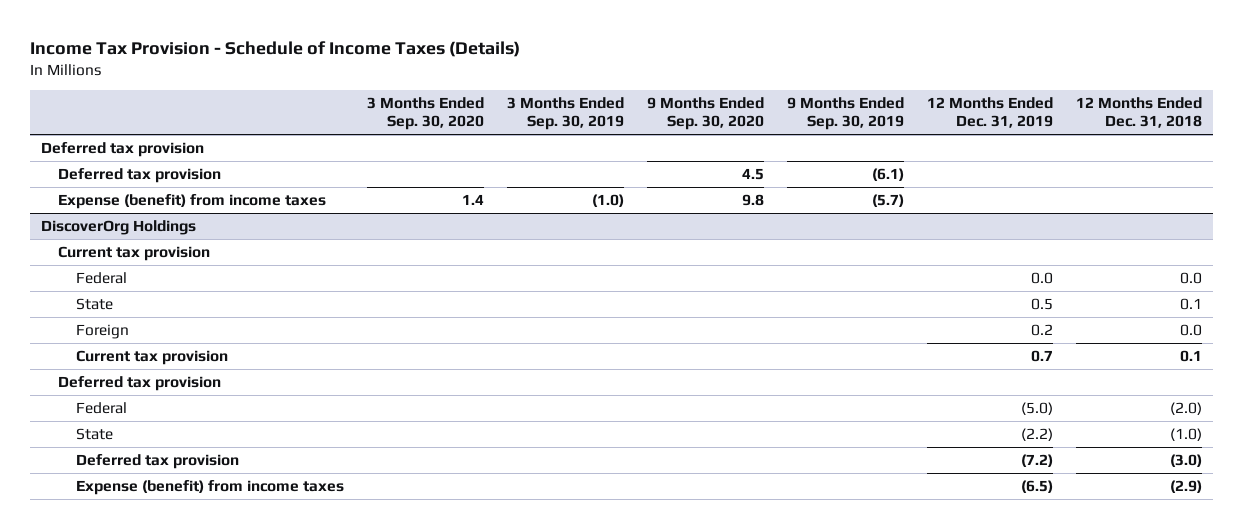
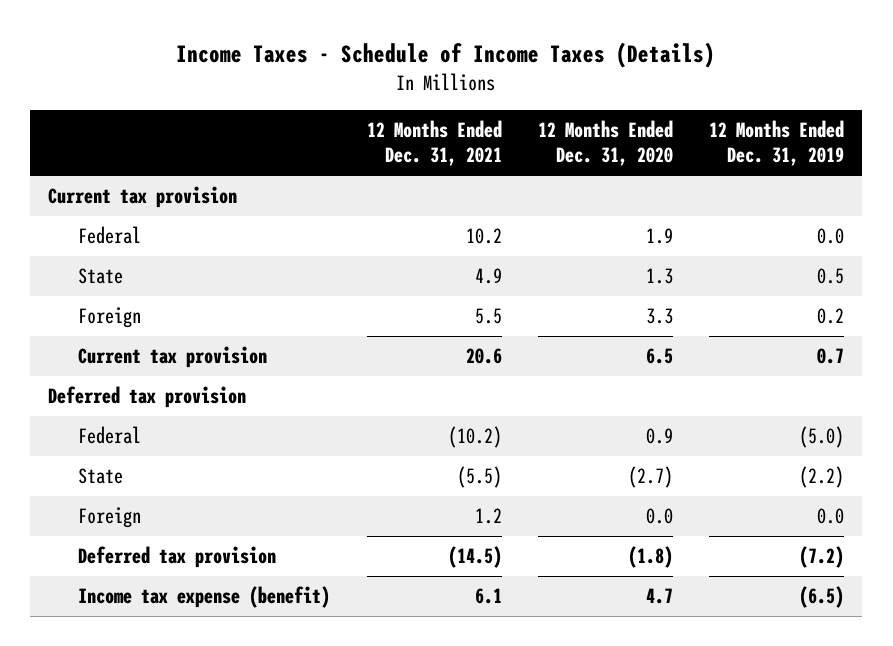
- Income Tax Provision - Schedule of Income Taxes (Details)
+ Income Taxes - Schedule of Income Taxes (Details)
- | 3 Months Ended Sep. 30, 2020 | 3 Months Ended Sep. 30, 2019 | 9 Months Ended Sep. 30, 2020 | 9 Months Ended Sep. 30, 2019 | 12 Months Ended Dec. 31, 2019 | 12 Months Ended Dec. 31, 2018
+ | 12 Months Ended Dec. 31, 2021 | 12 Months Ended Dec. 31, 2020 | 12 Months Ended Dec. 31, 2019
- Deferred tax provision
- Deferred tax provision | | | 4.5 | (6.1) | |
- Expense (benefit) from income taxes | 1.4 | (1.0) | 9.8 | (5.7) | |
- DiscoverOrg Holdings
+ Foreign | 1.2 | 0.0 | 0.0
- Expense (benefit) from income taxes | | | | | (6.5) | (2.9)
+ Income tax expense (benefit) | 6.1 | 4.7 | (6.5)

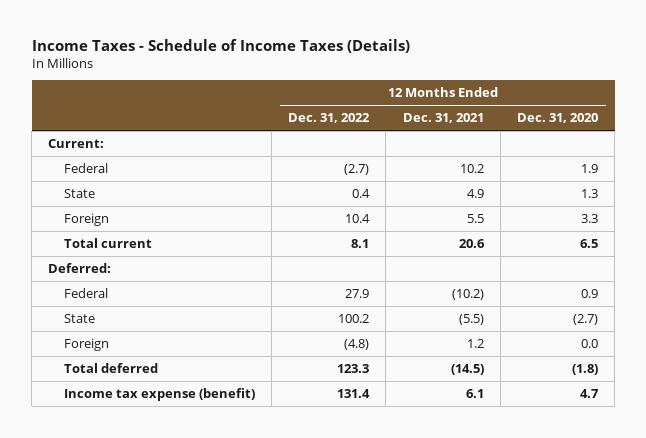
- | 12 Months Ended Dec. 31, 2021 | 12 Months Ended Dec. 31, 2020 | 12 Months Ended Dec. 31, 2019
+ | 12 Months Ended Dec. 31, 2022 | 12 Months Ended Dec. 31, 2021 | 12 Months Ended Dec. 31, 2020
- Current tax provision
+ Current:
- Current tax provision | 20.6 | 6.5 | 0.7
- Deferred tax provision
+ Total current | 8.1 | 20.6 | 6.5
+ Deferred:
- Deferred tax provision | (14.5) | (1.8) | (7.2)
+ Total deferred | 123.3 | (14.5) | (1.8)

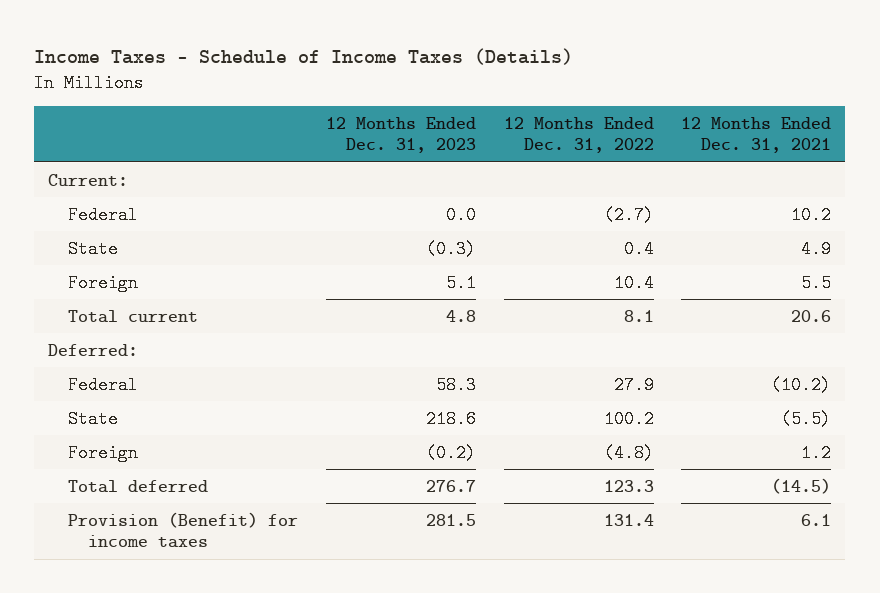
- | 12 Months Ended Dec. 31, 2022 | 12 Months Ended Dec. 31, 2021 | 12 Months Ended Dec. 31, 2020
+ | 12 Months Ended Dec. 31, 2023 | 12 Months Ended Dec. 31, 2022 | 12 Months Ended Dec. 31, 2021
- Income tax expense (benefit) | 131.4 | 6.1 | 4.7
+ Provision (Benefit) for income taxes | 281.5 | 131.4 | 6.1

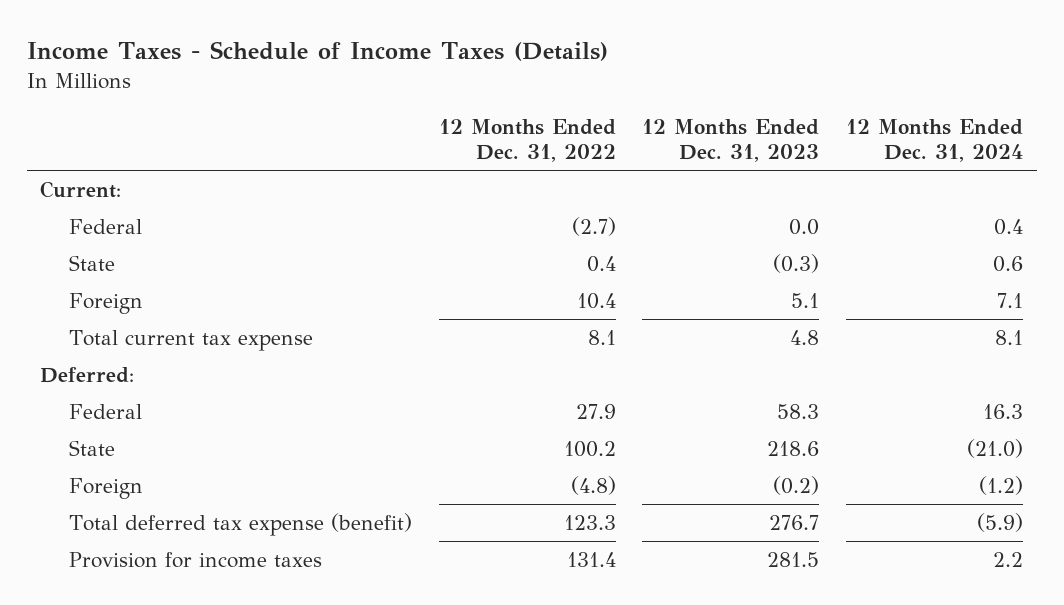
- | 12 Months Ended Dec. 31, 2023 | 12 Months Ended Dec. 31, 2022 | 12 Months Ended Dec. 31, 2021
+ | 12 Months Ended Dec. 31, 2022 | 12 Months Ended Dec. 31, 2023 | 12 Months Ended Dec. 31, 2024
- Total current | 4.8 | 8.1 | 20.6
+ Total current tax expense | 8.1 | 4.8 | 8.1
- Total deferred | 276.7 | 123.3 | (14.5)
- Provision (Benefit) for income taxes | 281.5 | 131.4 | 6.1
+ Total deferred tax expense (benefit) | 123.3 | 276.7 | (5.9)
+ Provision for income taxes | 131.4 | 281.5 | 2.2

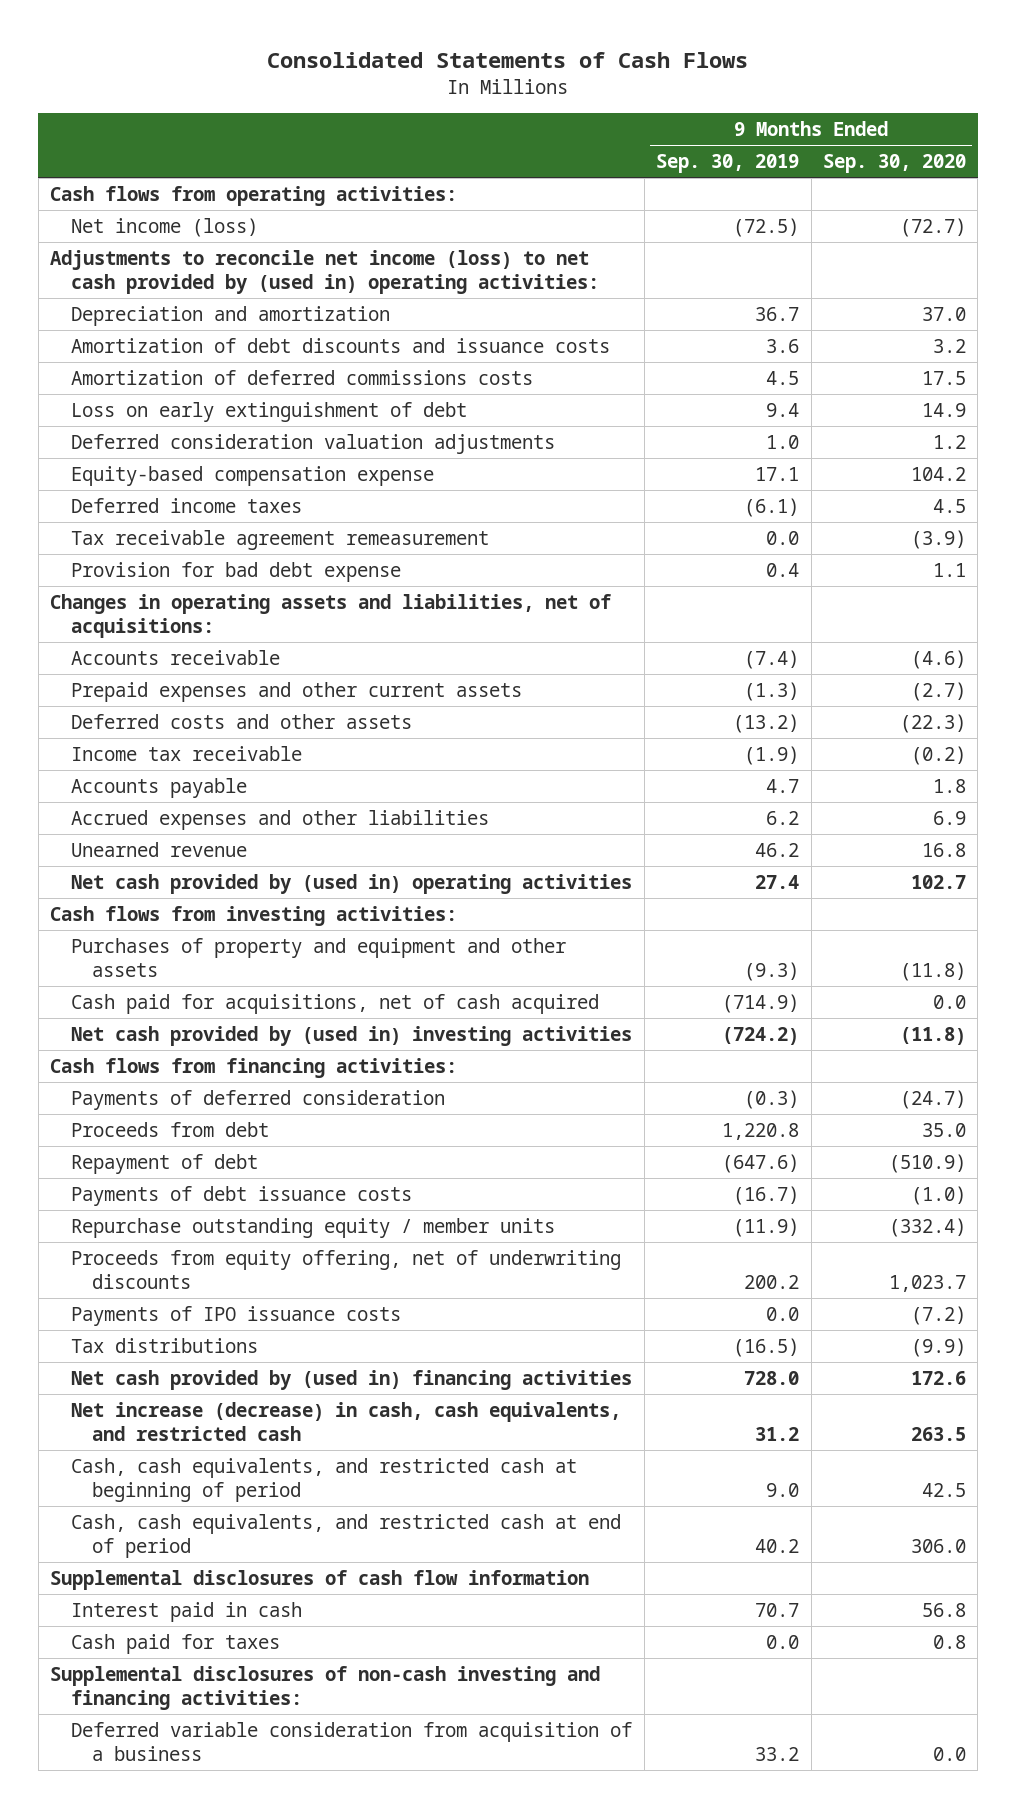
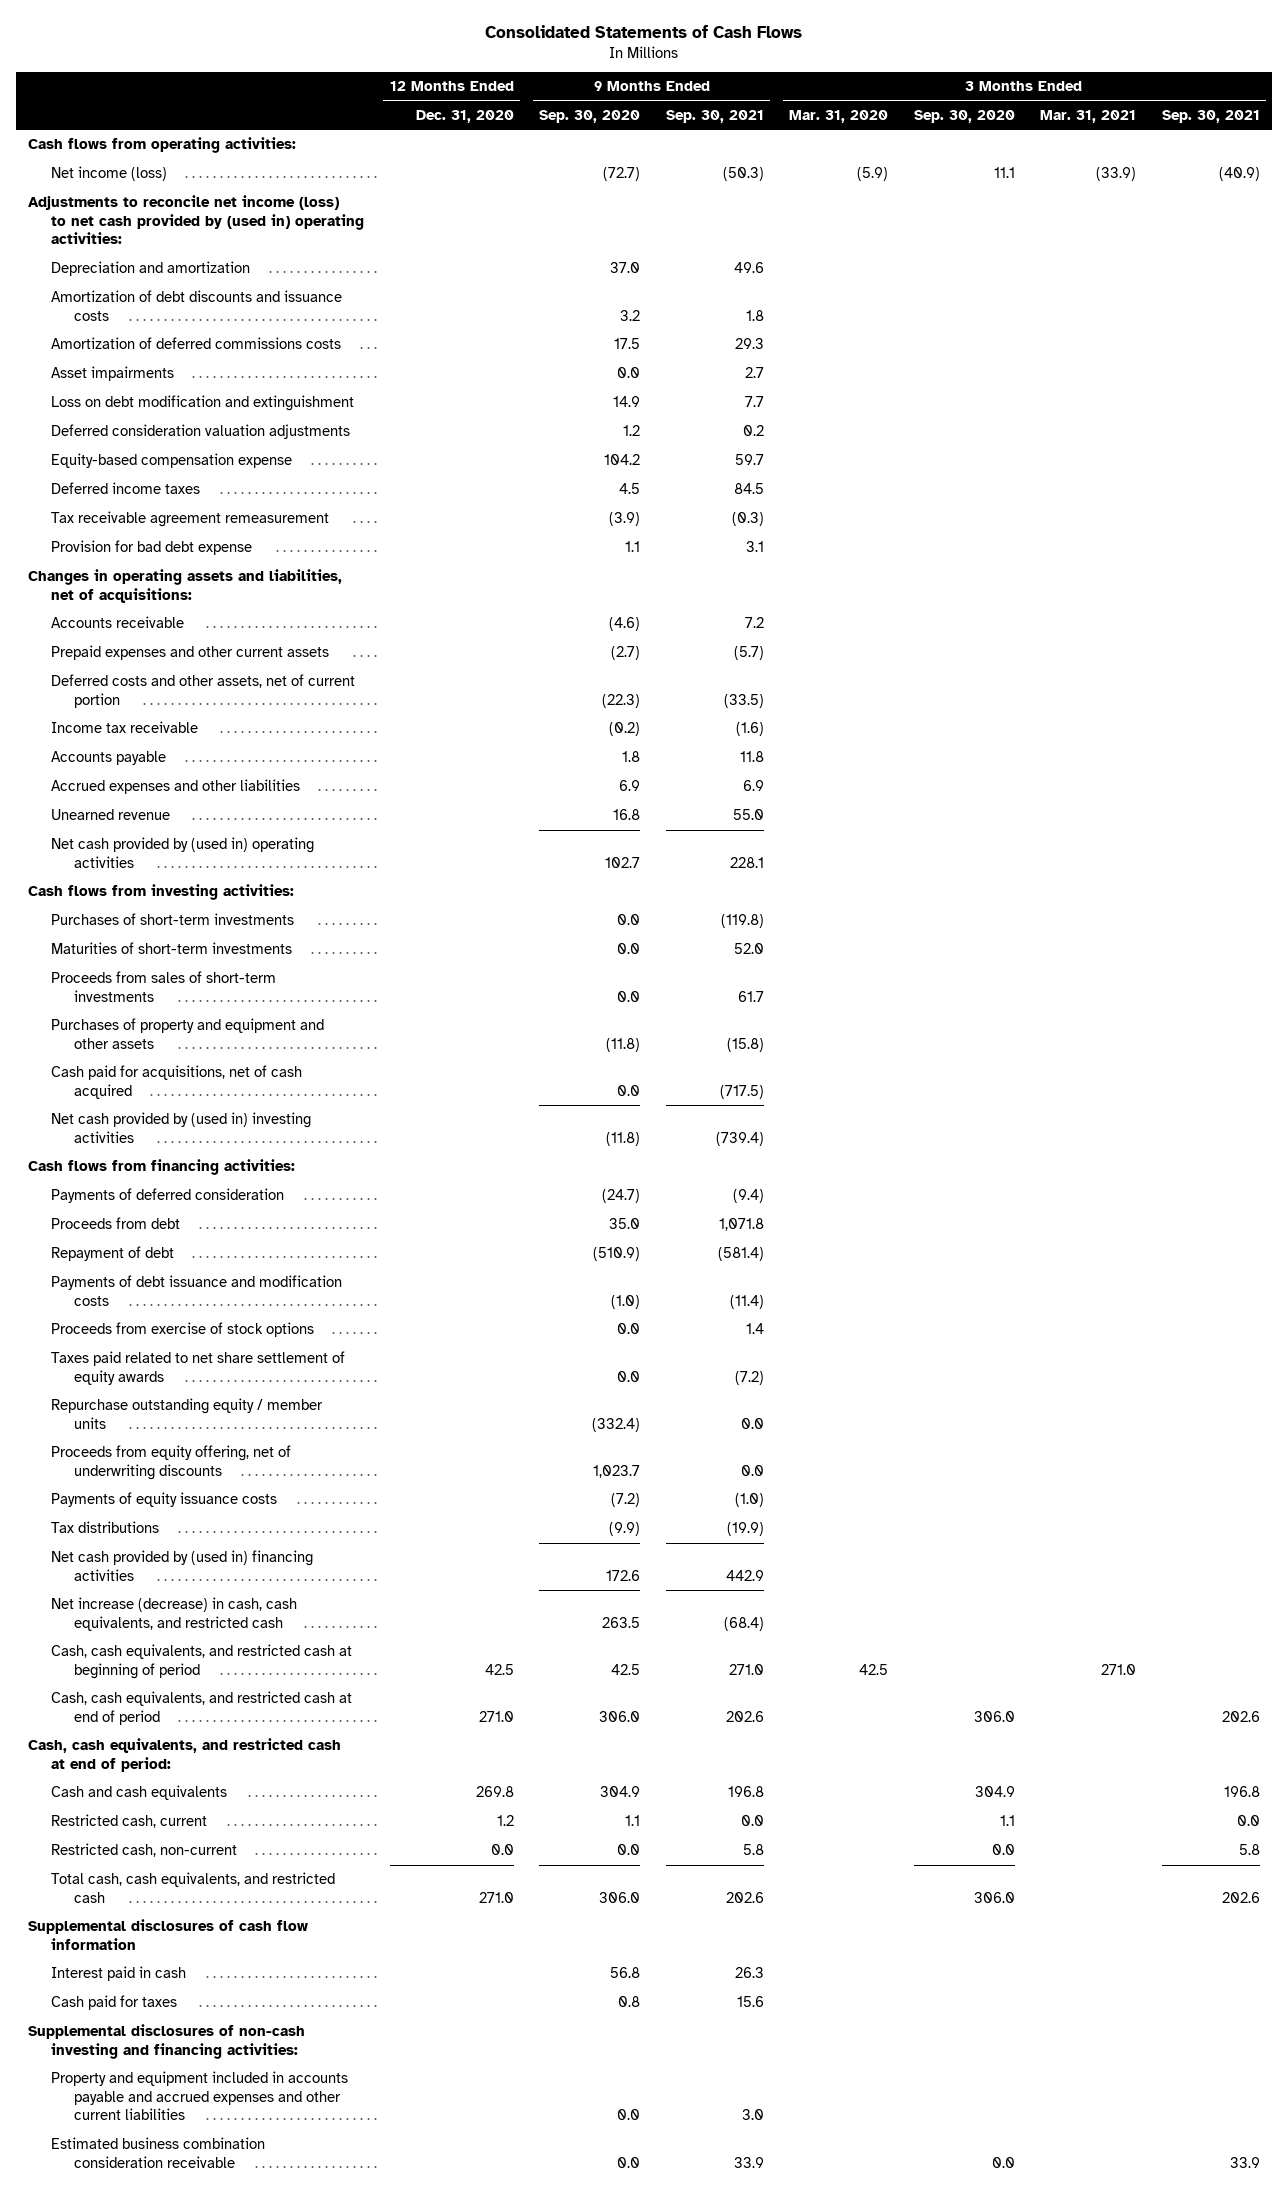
- | 9 Months Ended Sep. 30, 2019 | 9 Months Ended Sep. 30, 2020
+ | 12 Months Ended Dec. 31, 2020 | 9 Months Ended Sep. 30, 2020 | 9 Months Ended Sep. 30, 2021 | 3 Months Ended Mar. 31, 2020 | 3 Months Ended Sep. 30, 2020 | 3 Months Ended Mar. 31, 2021 | 3 Months Ended Sep. 30, 2021
- Loss on early extinguishment of debt | 9.4 | 14.9
+ Asset impairments | | 0.0 | 2.7 | | | |
+ Loss on debt modification and extinguishment | | 14.9 | 7.7 | | | |
- Deferred costs and other assets | (13.2) | (22.3)
+ Deferred costs and other assets, net of current portion | | (22.3) | (33.5) | | | |
+ Purchases of short-term investments | | 0.0 | (119.8) | | | |
+ Maturities of short-term investments | | 0.0 | 52.0 | | | |
+ Proceeds from sales of short-term investments | | 0.0 | 61.7 | | | |
- Payments of debt issuance costs | (16.7) | (1.0)
+ Payments of debt issuance and modification costs | | (1.0) | (11.4) | | | |
+ Proceeds from exercise of stock options | | 0.0 | 1.4 | | | |
+ Taxes paid related to net share settlement of equity awards | | 0.0 | (7.2) | | | |
- Payments of IPO issuance costs | 0.0 | (7.2)
+ Payments of equity issuance costs | | (7.2) | (1.0) | | | |
+ Cash, cash equivalents, and restricted cash at end of period:
+ Cash and cash equivalents | 269.8 | 304.9 | 196.8 | | 304.9 | | 196.8
+ Restricted cash, current | 1.2 | 1.1 | 0.0 | | 1.1 | | 0.0
+ Restricted cash, non-current | 0.0 | 0.0 | 5.8 | | 0.0 | | 5.8
+ Total cash, cash equivalents, and restricted cash | 271.0 | 306.0 | 202.6 | | 306.0 | | 202.6
- Deferred variable consideration from acquisition of a business | 33.2 | 0.0
+ Property and equipment included in accounts payable and accrued expenses and other current liabilities | | 0.0 | 3.0 | | | |
+ Estimated business combination consideration receivable | | 0.0 | 33.9 | | 0.0 | | 33.9

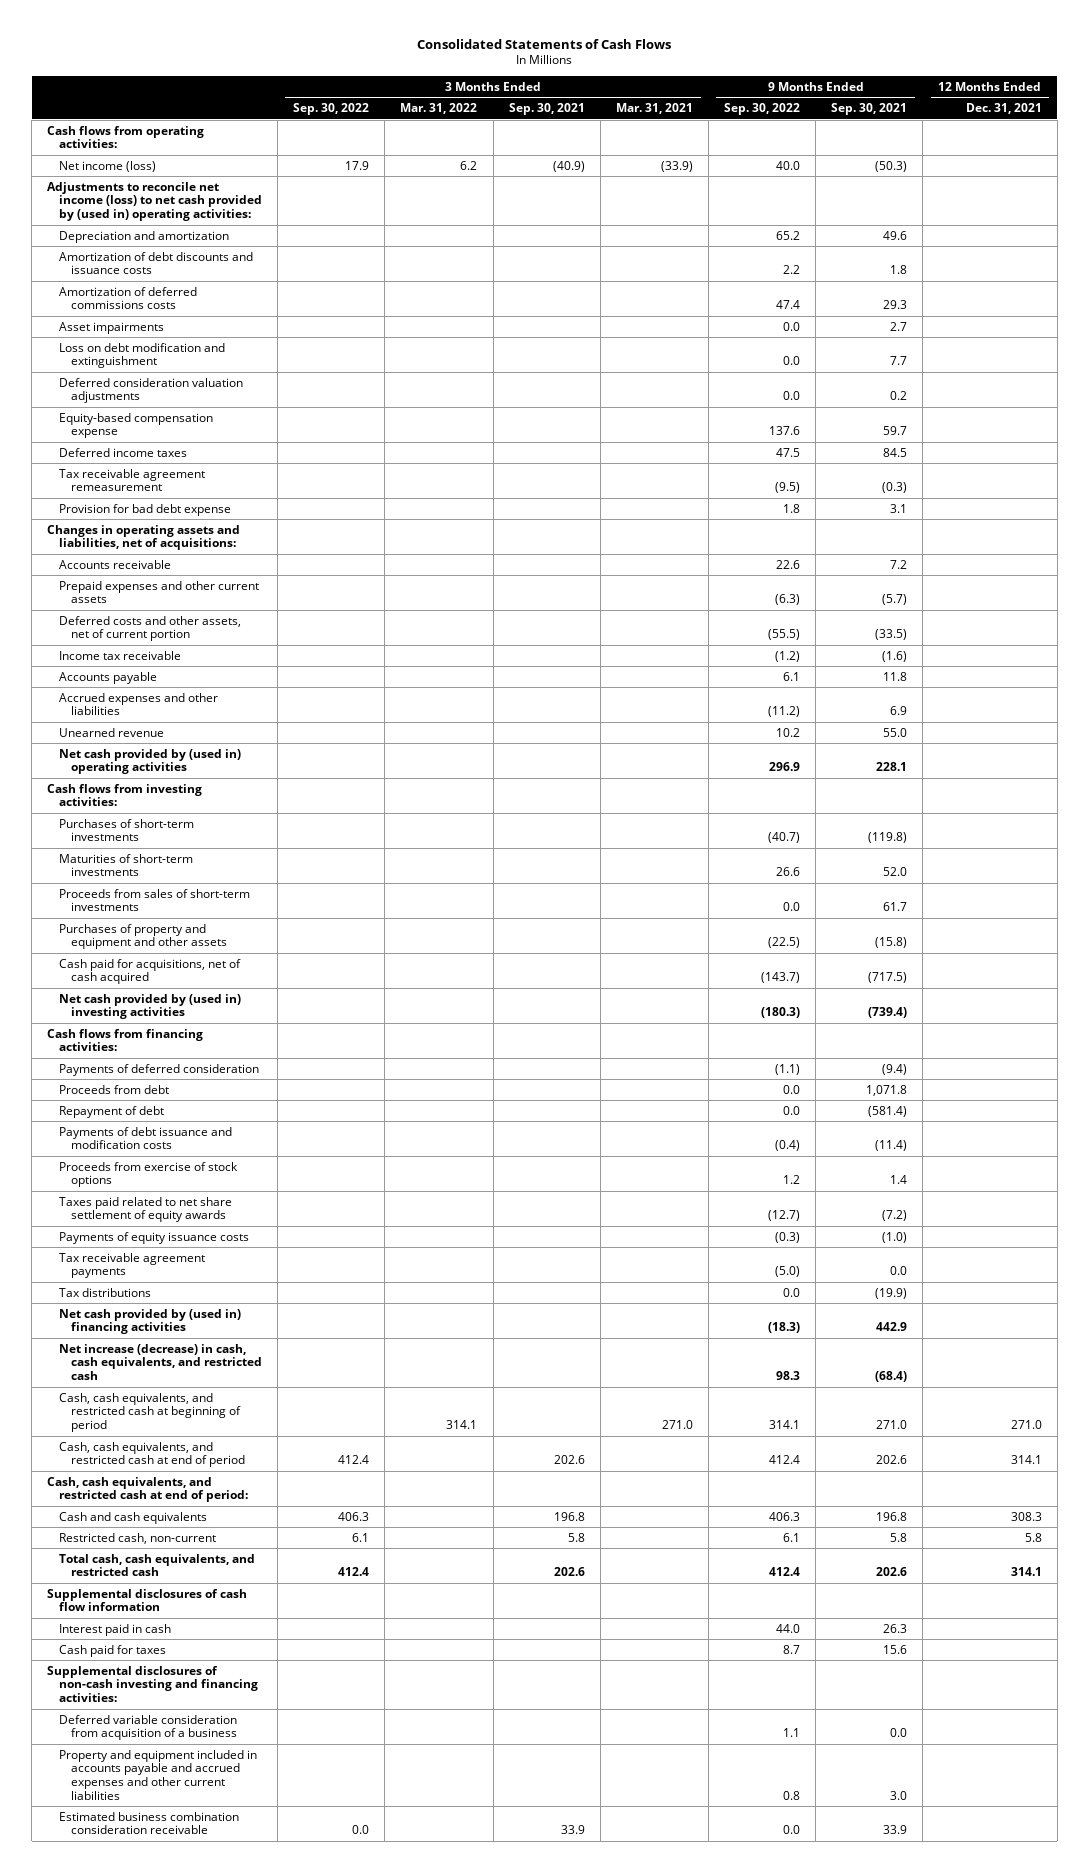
- | 12 Months Ended Dec. 31, 2020 | 9 Months Ended Sep. 30, 2020 | 9 Months Ended Sep. 30, 2021 | 3 Months Ended Mar. 31, 2020 | 3 Months Ended Sep. 30, 2020 | 3 Months Ended Mar. 31, 2021 | 3 Months Ended Sep. 30, 2021
+ | 3 Months Ended Sep. 30, 2022 | 3 Months Ended Mar. 31, 2022 | 3 Months Ended Sep. 30, 2021 | 3 Months Ended Mar. 31, 2021 | 9 Months Ended Sep. 30, 2022 | 9 Months Ended Sep. 30, 2021 | 12 Months Ended Dec. 31, 2021
- Repurchase outstanding equity / member units | | (332.4) | 0.0 | | | |
- Proceeds from equity offering, net of underwriting discounts | | 1,023.7 | 0.0 | | | |
+ Tax receivable agreement payments | | | | | (5.0) | 0.0 |
- Restricted cash, current | 1.2 | 1.1 | 0.0 | | 1.1 | | 0.0
+ Deferred variable consideration from acquisition of a business | | | | | 1.1 | 0.0 |

